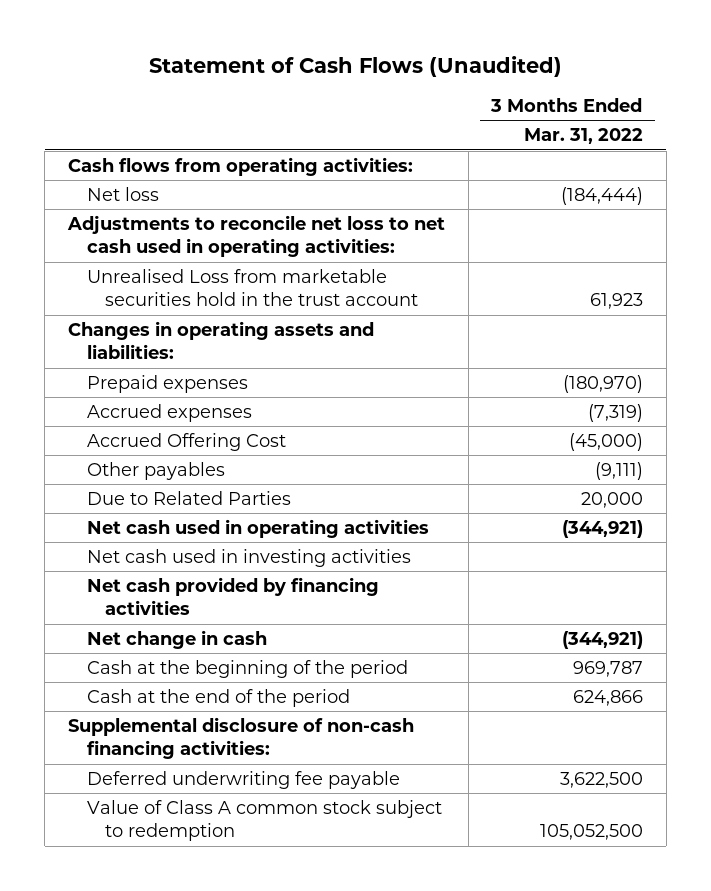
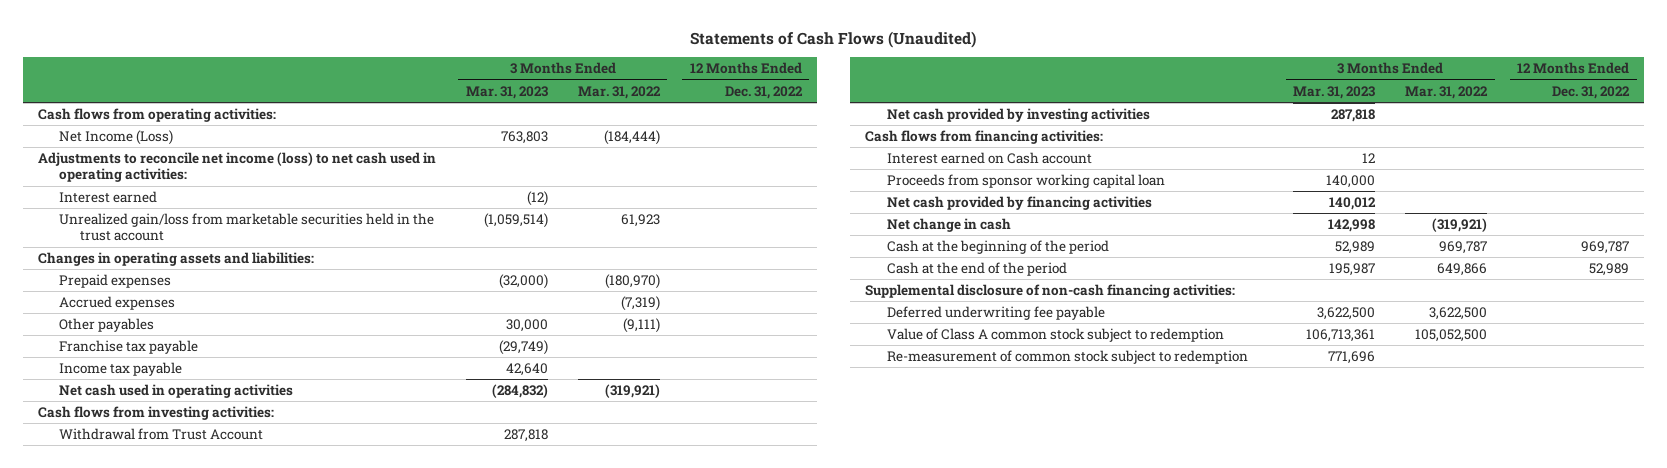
- Statement of Cash Flows (Unaudited)
+ Statements of Cash Flows (Unaudited)
- | 3 Months Ended Mar. 31, 2022
+ | 3 Months Ended Mar. 31, 2023 | 3 Months Ended Mar. 31, 2022 | 12 Months Ended Dec. 31, 2022
- Net loss | (184,444)
- Adjustments to reconcile net loss to net cash used in operating activities:
- Unrealised Loss from marketable securities hold in the trust account | 61,923
+ Net Income (Loss) | 763,803 | (184,444) |
+ Adjustments to reconcile net income (loss) to net cash used in operating activities:
+ Interest earned | (12) | |
+ Unrealized gain/loss from marketable securities held in the trust account | (1,059,514) | 61,923 |
- Accrued Offering Cost | (45,000)
- Due to Related Parties | 20,000
- Net cash used in operating activities | (344,921)
- Net cash used in investing activities
+ Franchise tax payable | (29,749) | |
+ Income tax payable | 42,640 | |
+ Net cash used in operating activities | (284,832) | (319,921) |
+ Cash flows from investing activities:
+ Withdrawal from Trust Account | 287,818 | |
+ Net cash provided by investing activities | 287,818 | |
+ Cash flows from financing activities:
+ Interest earned on Cash account | 12 | |
+ Proceeds from sponsor working capital loan | 140,000 | |
- Net change in cash | (344,921)
+ Net change in cash | 142,998 | (319,921) |
- Cash at the end of the period | 624,866
+ Cash at the end of the period | 195,987 | 649,866 | 52,989
+ Re-measurement of common stock subject to redemption | 771,696 | |

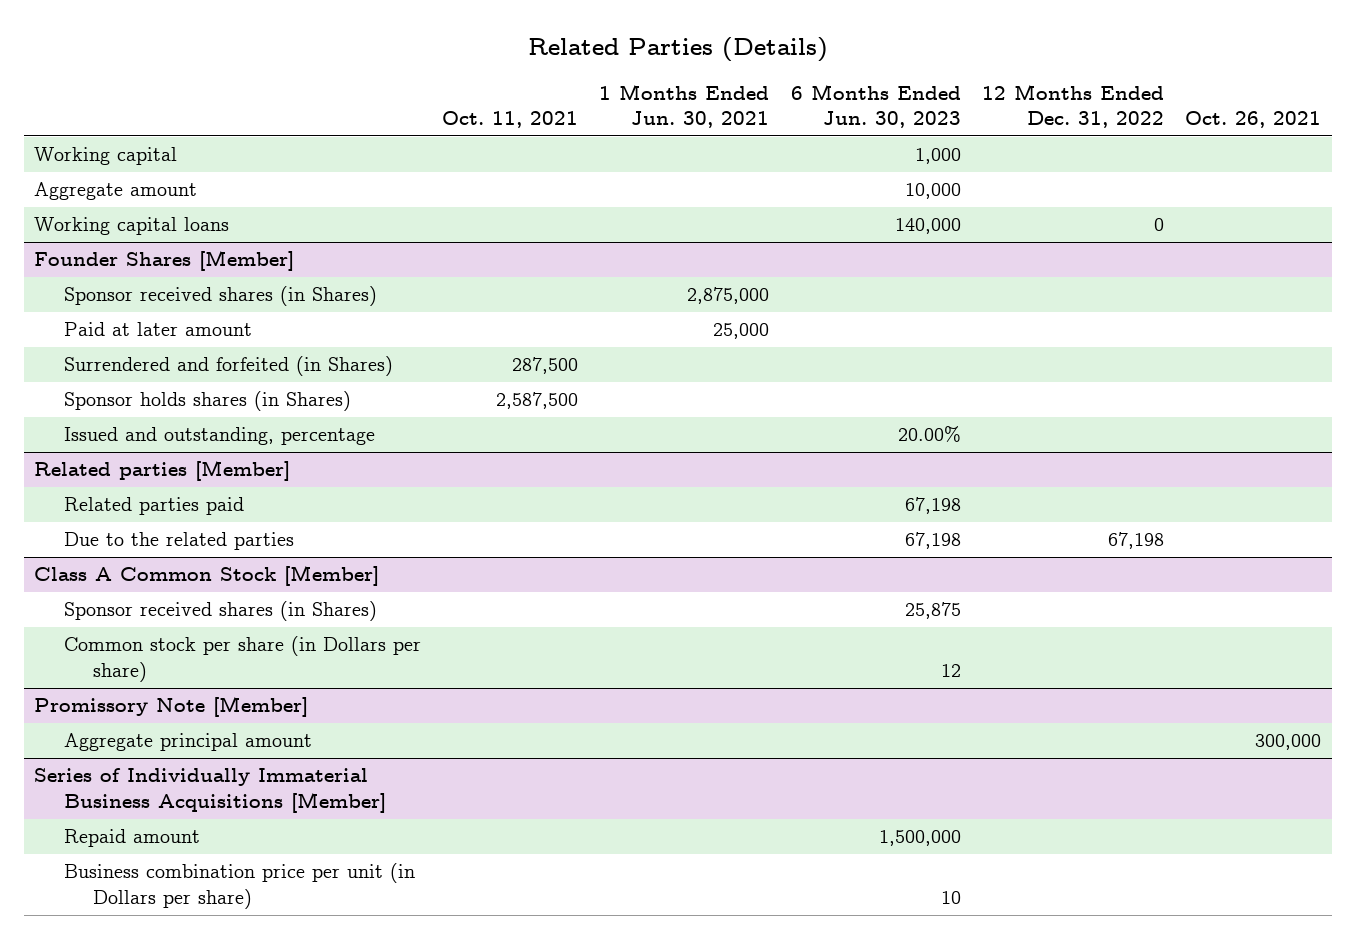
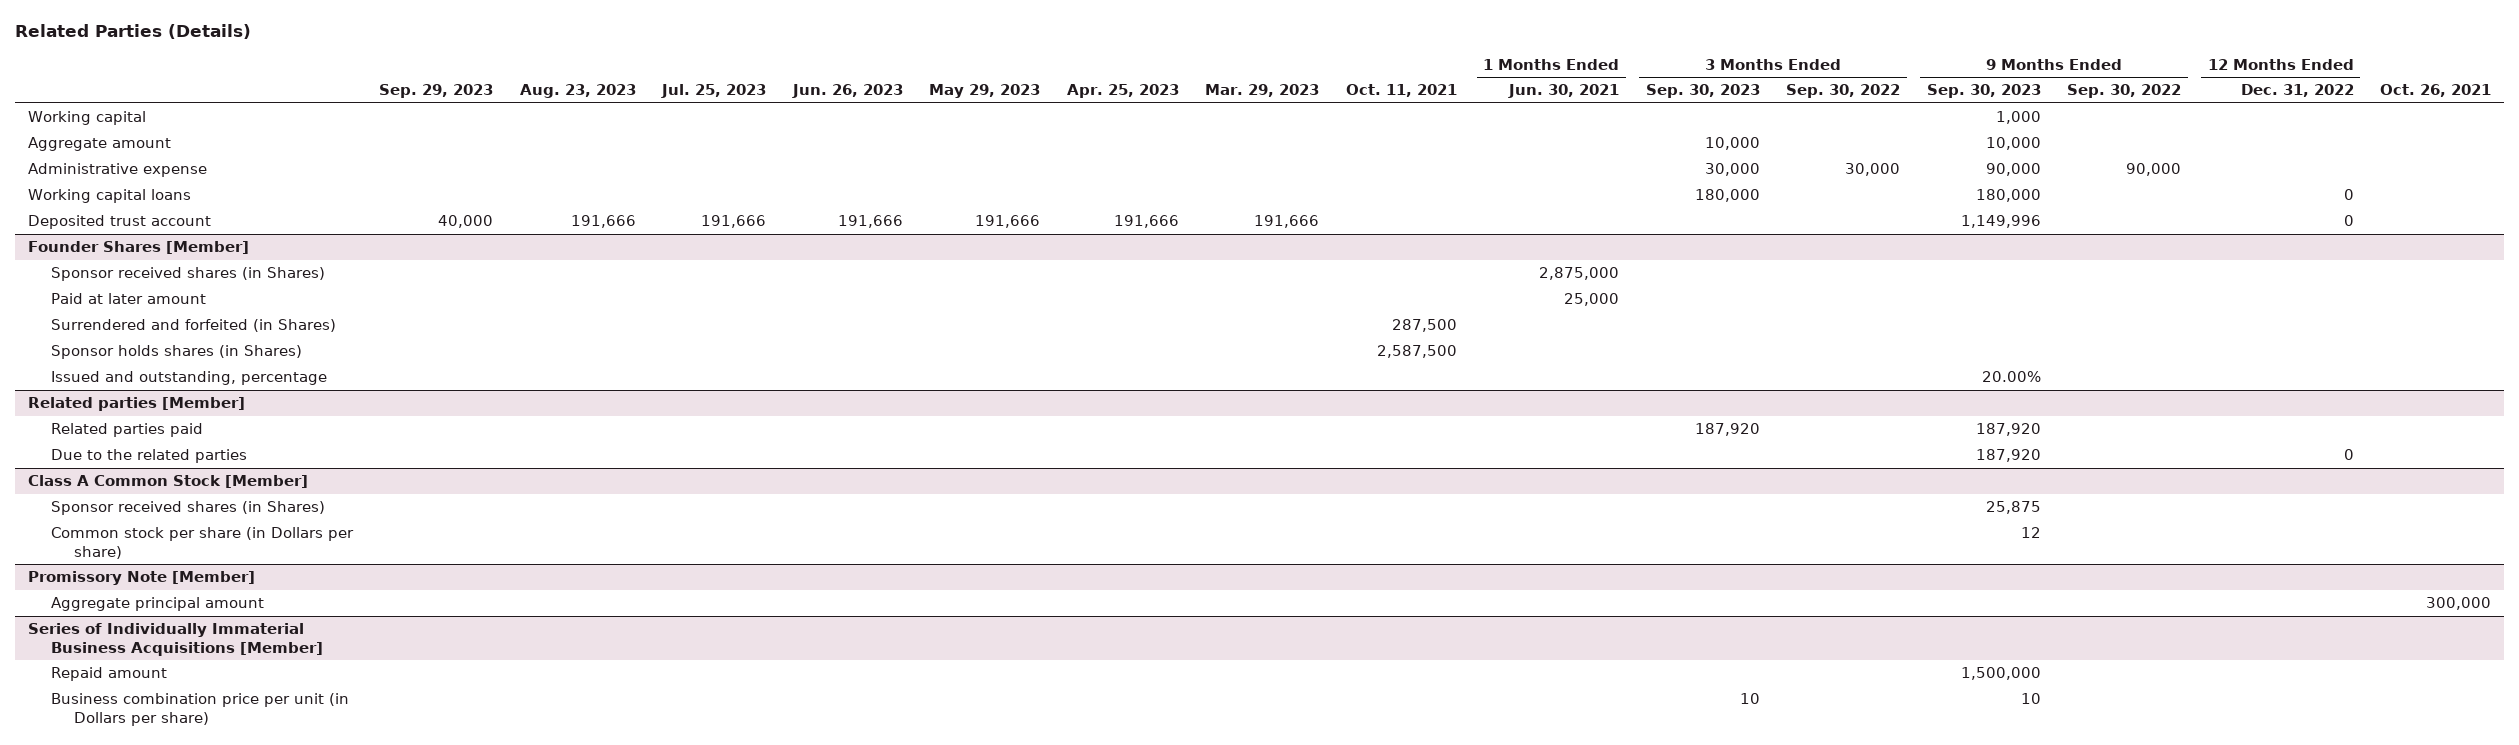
- | Oct. 11, 2021 | 1 Months Ended Jun. 30, 2021 | 6 Months Ended Jun. 30, 2023 | 12 Months Ended Dec. 31, 2022 | Oct. 26, 2021
+ | Sep. 29, 2023 | Aug. 23, 2023 | Jul. 25, 2023 | Jun. 26, 2023 | May 29, 2023 | Apr. 25, 2023 | Mar. 29, 2023 | Oct. 11, 2021 | 1 Months Ended Jun. 30, 2021 | 3 Months Ended Sep. 30, 2023 | 3 Months Ended Sep. 30, 2022 | 9 Months Ended Sep. 30, 2023 | 9 Months Ended Sep. 30, 2022 | 12 Months Ended Dec. 31, 2022 | Oct. 26, 2021
+ Administrative expense | | | | | | | | | | 30,000 | 30,000 | 90,000 | 90,000 | |
+ Deposited trust account | 40,000 | 191,666 | 191,666 | 191,666 | 191,666 | 191,666 | 191,666 | | | | | 1,149,996 | | 0 |
@ Related parties [Member]
- Due to the related parties | | | 67,198 | 67,198 |
+ Due to the related parties | | | | | | | | | | | | 187,920 | | 0 |

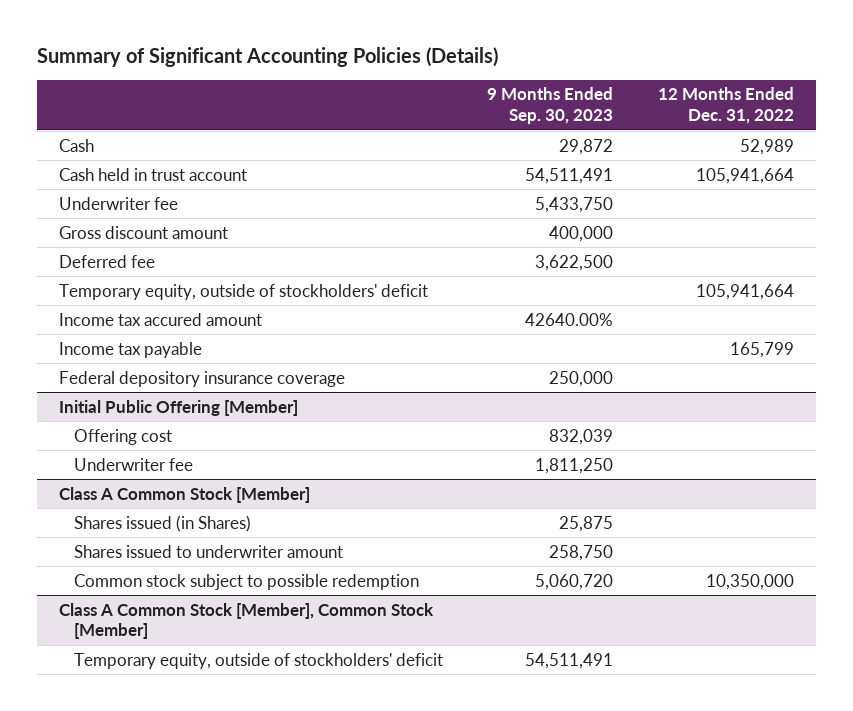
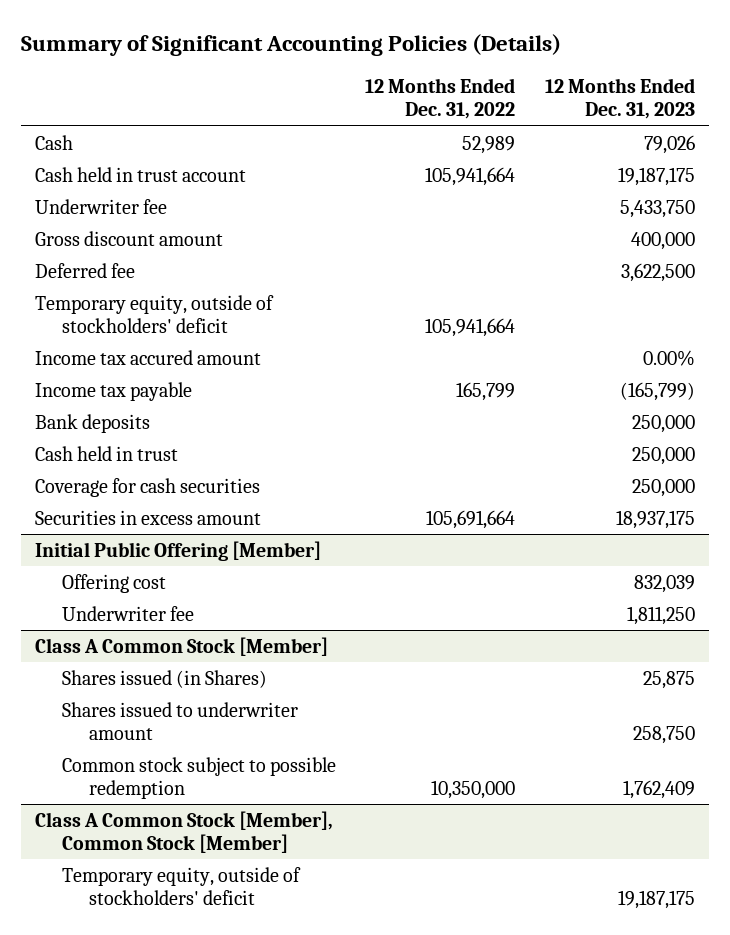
- | 9 Months Ended Sep. 30, 2023 | 12 Months Ended Dec. 31, 2022
+ | 12 Months Ended Dec. 31, 2022 | 12 Months Ended Dec. 31, 2023
- Federal depository insurance coverage | 250,000 |
+ Bank deposits | | 250,000
+ Cash held in trust | | 250,000
+ Coverage for cash securities | | 250,000
+ Securities in excess amount | 105,691,664 | 18,937,175

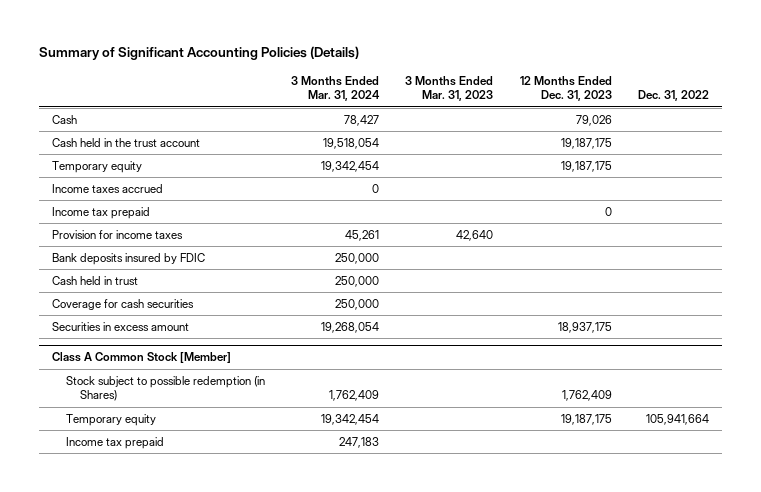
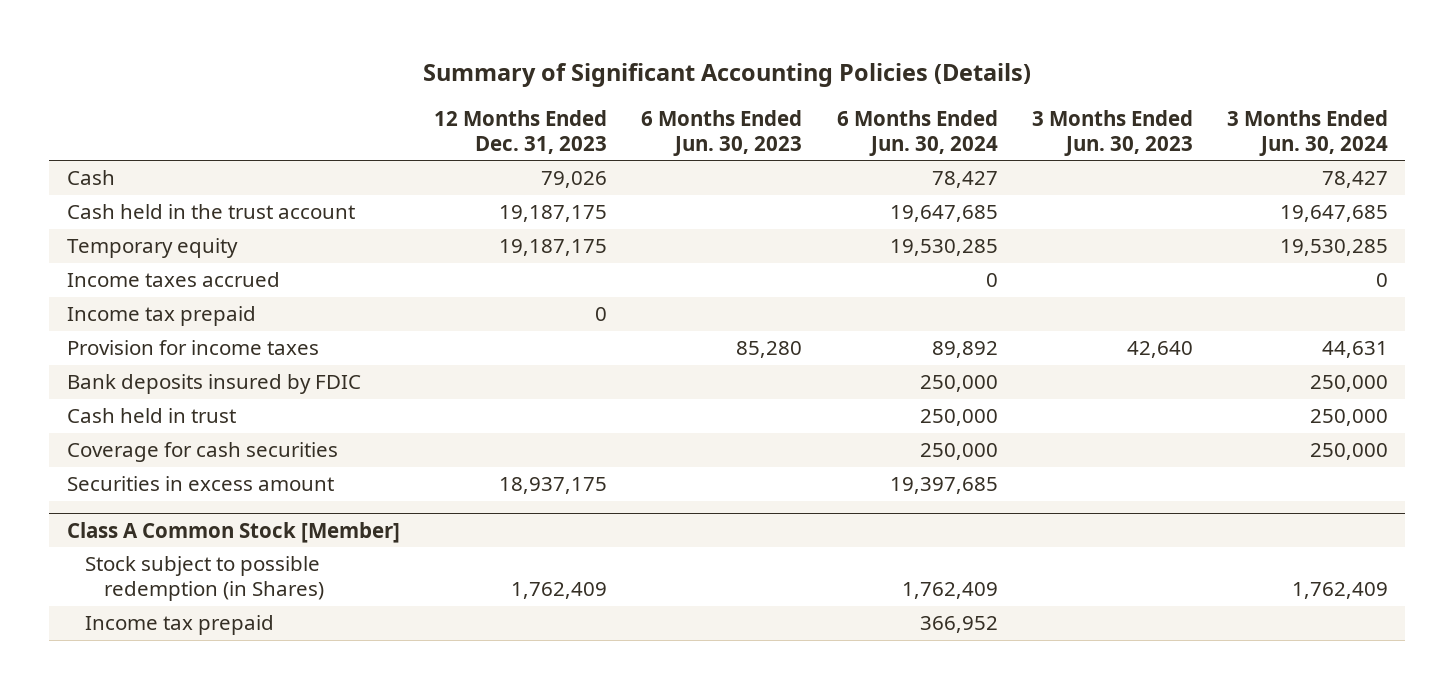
- | 3 Months Ended Mar. 31, 2024 | 3 Months Ended Mar. 31, 2023 | 12 Months Ended Dec. 31, 2023 | Dec. 31, 2022
+ | 12 Months Ended Dec. 31, 2023 | 6 Months Ended Jun. 30, 2023 | 6 Months Ended Jun. 30, 2024 | 3 Months Ended Jun. 30, 2023 | 3 Months Ended Jun. 30, 2024
@ Class A Common Stock [Member]
- Temporary equity | 19,342,454 | | 19,187,175 | 105,941,664

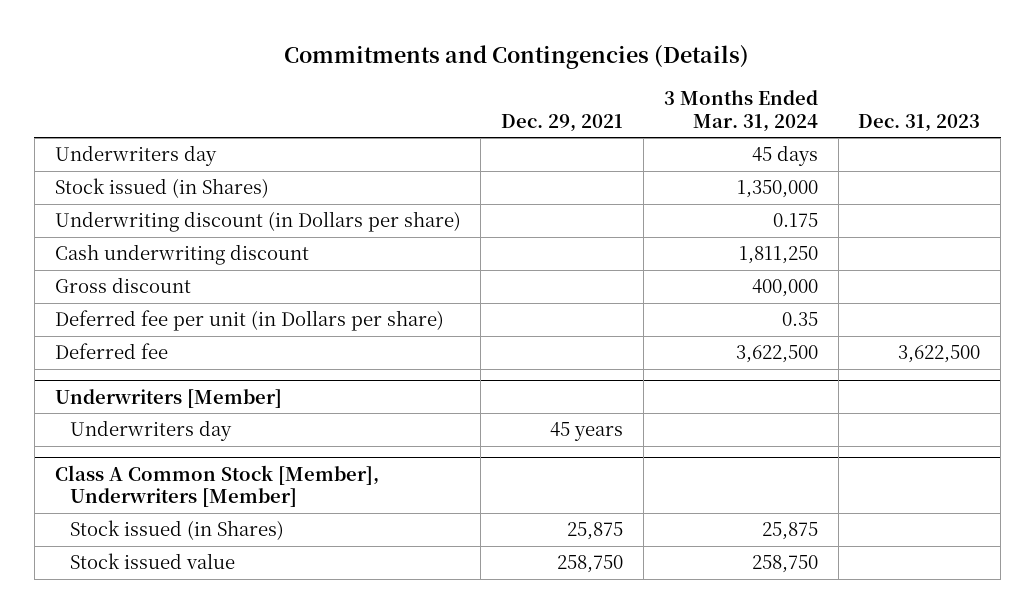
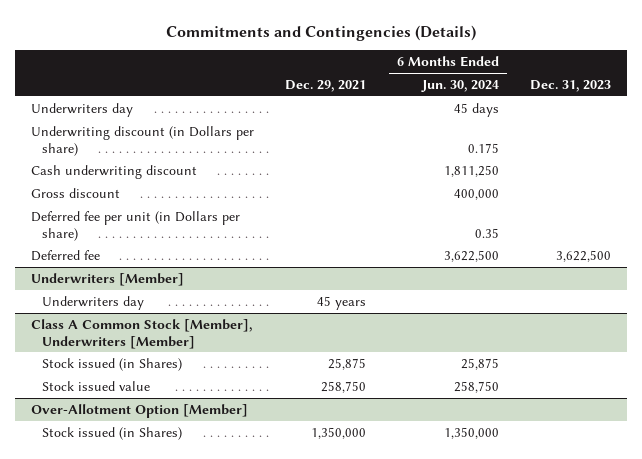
- | Dec. 29, 2021 | 3 Months Ended Mar. 31, 2024 | Dec. 31, 2023
+ | Dec. 29, 2021 | 6 Months Ended Jun. 30, 2024 | Dec. 31, 2023
- Stock issued (in Shares) | | 1,350,000 |
+ Over-Allotment Option [Member]
+ Stock issued (in Shares) | 1,350,000 | 1,350,000 |

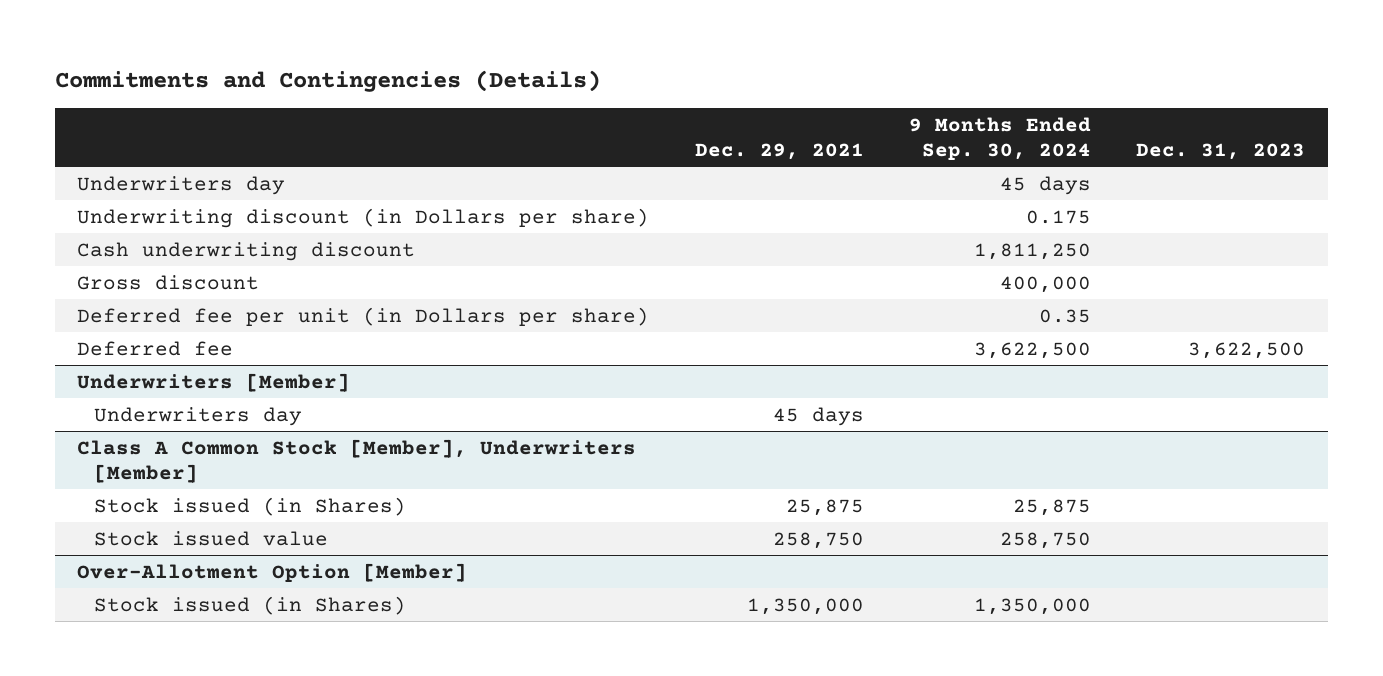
- | Dec. 29, 2021 | 6 Months Ended Jun. 30, 2024 | Dec. 31, 2023
+ | Dec. 29, 2021 | 9 Months Ended Sep. 30, 2024 | Dec. 31, 2023
@ Underwriters [Member]
- Underwriters day | 45 years | |
+ Underwriters day | 45 days | |

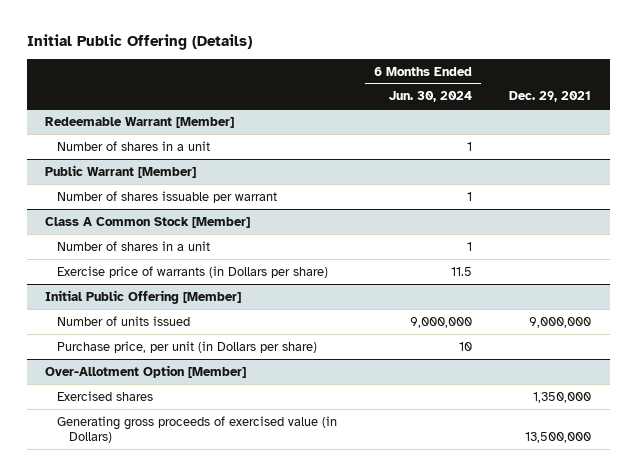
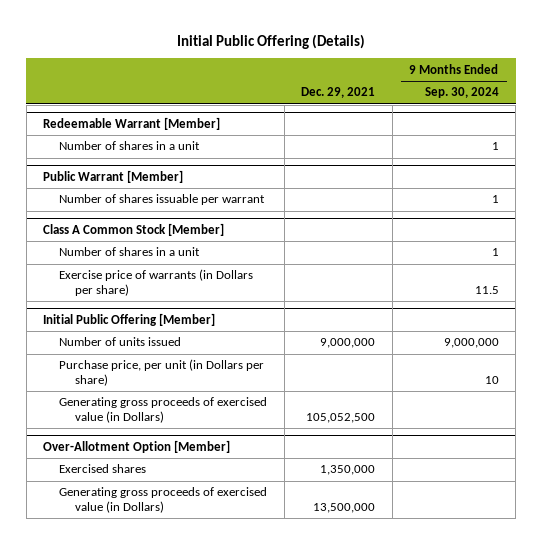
- | 6 Months Ended Jun. 30, 2024 | Dec. 29, 2021
+ | Dec. 29, 2021 | 9 Months Ended Sep. 30, 2024
@ Initial Public Offering [Member]
+ Generating gross proceeds of exercised value (in Dollars) | 105,052,500 |

